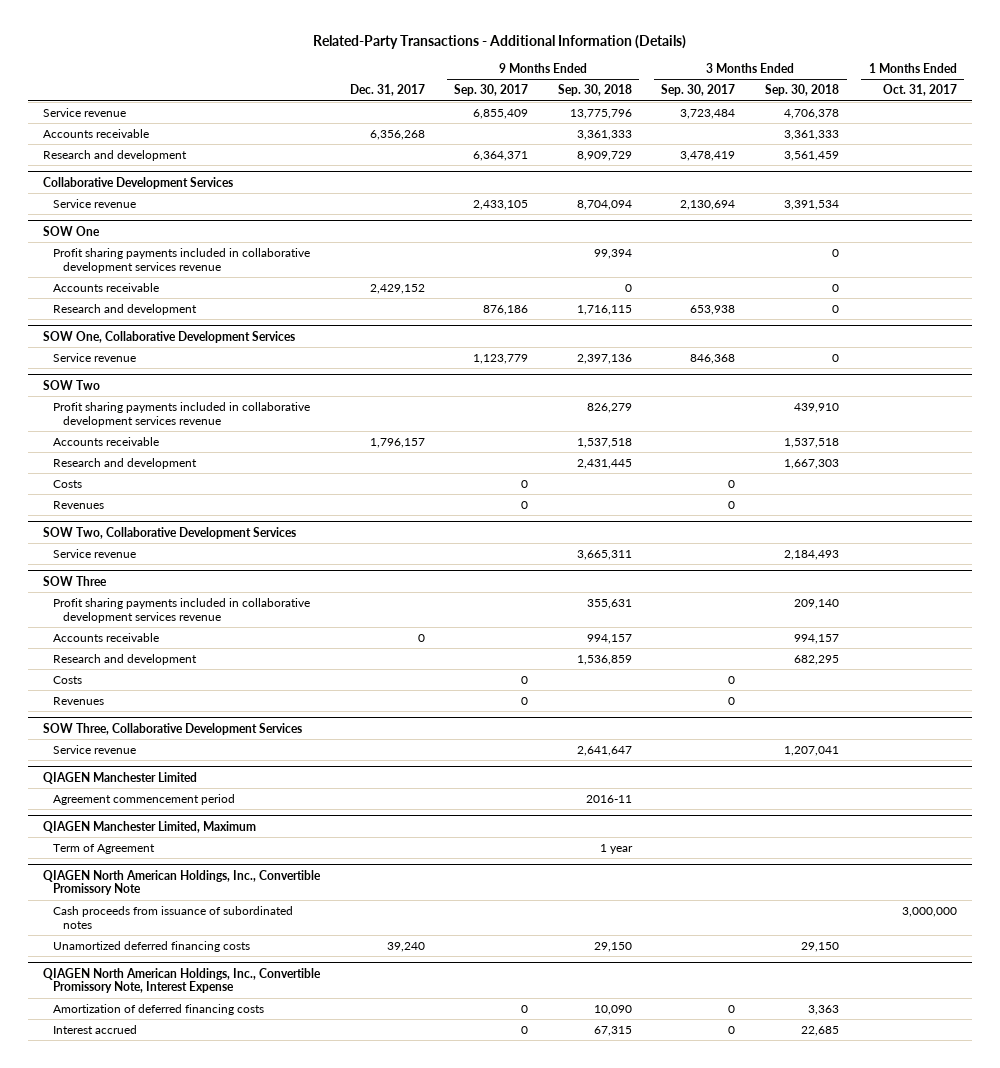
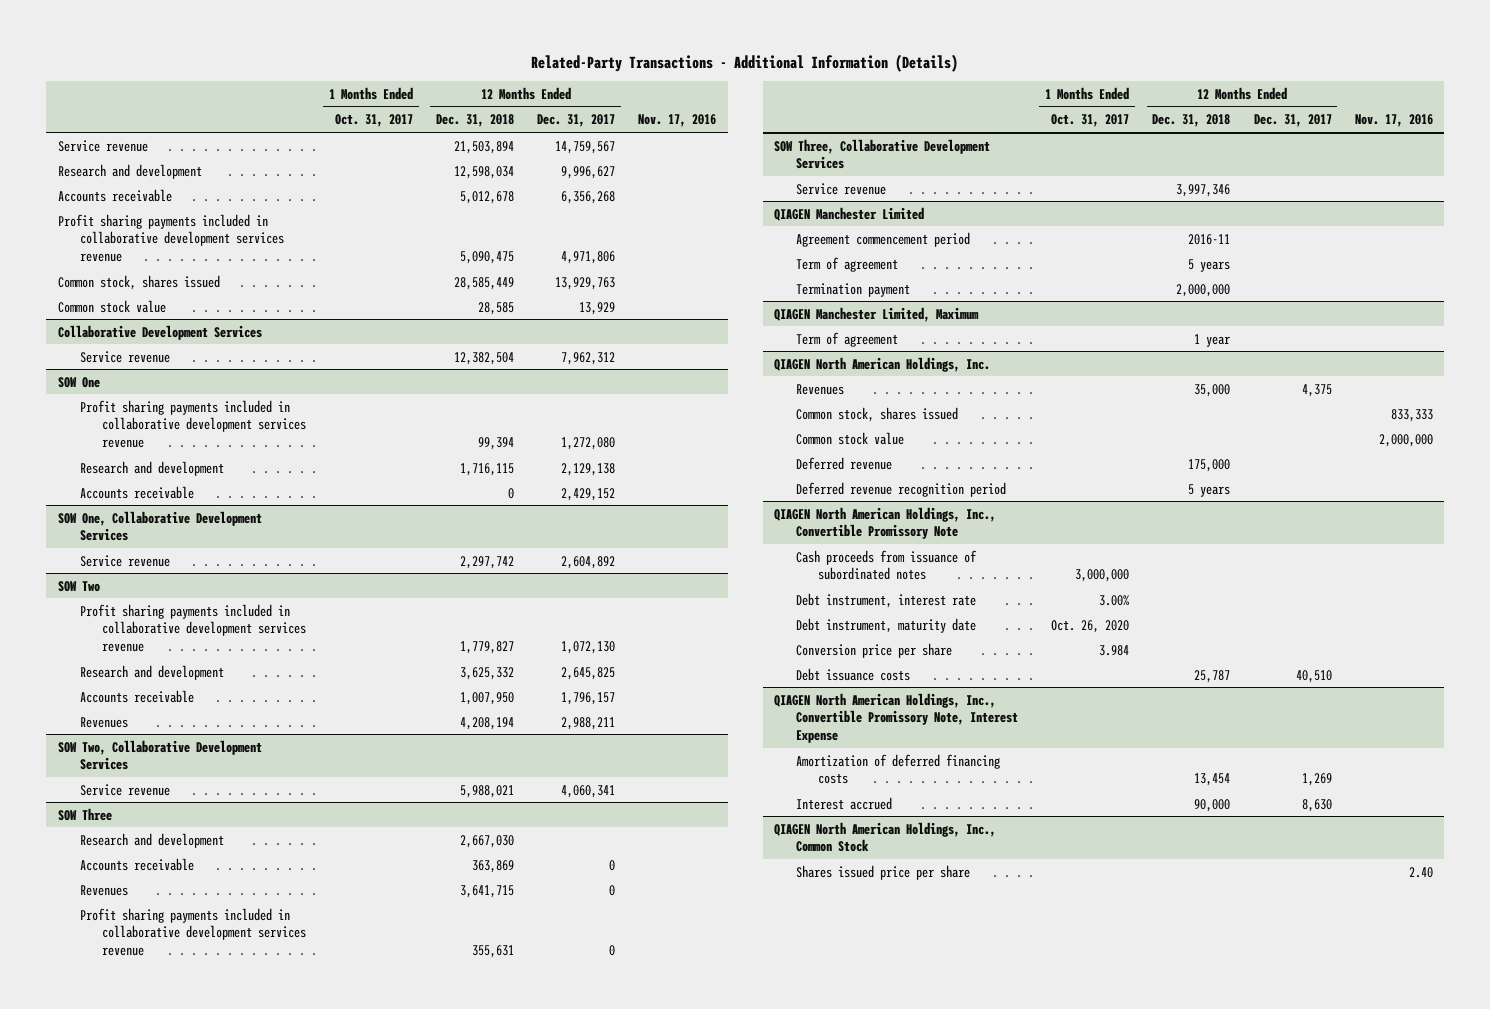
- | Dec. 31, 2017 | 9 Months Ended Sep. 30, 2017 | 9 Months Ended Sep. 30, 2018 | 3 Months Ended Sep. 30, 2017 | 3 Months Ended Sep. 30, 2018 | 1 Months Ended Oct. 31, 2017
+ | 1 Months Ended Oct. 31, 2017 | 12 Months Ended Dec. 31, 2018 | 12 Months Ended Dec. 31, 2017 | Nov. 17, 2016
moved down: Accounts receivable | | 5,012,678 | 6,356,268 |
+ Profit sharing payments included in collaborative development services revenue | | 5,090,475 | 4,971,806 |
+ Common stock, shares issued | | 28,585,449 | 13,929,763 |
+ Common stock value | | 28,585 | 13,929 |
@ SOW One
moved down: Accounts receivable | | 0 | 2,429,152 |
@ SOW Two
- Costs | | 0 | | 0 | |
moved down: Accounts receivable | | 1,007,950 | 1,796,157 |
@ SOW Three
- Costs | | 0 | | 0 | |
moved down: Accounts receivable | | 363,869 | 0 |
moved down: Profit sharing payments included in collaborative development services revenue | | 355,631 | 0 |
@ QIAGEN Manchester Limited
+ Term of agreement | | 5 years | |
+ Termination payment | | 2,000,000 | |
@ QIAGEN Manchester Limited, Maximum
- Term of Agreement | | | 1 year | | |
+ Term of agreement | | 1 year | |
+ QIAGEN North American Holdings, Inc.
+ Revenues | | 35,000 | 4,375 |
+ Common stock, shares issued | | | | 833,333
+ Common stock value | | | | 2,000,000
+ Deferred revenue | | 175,000 | |
+ Deferred revenue recognition period | | 5 years | |
@ QIAGEN North American Holdings, Inc., Convertible Promissory Note
- Unamortized deferred financing costs | 39,240 | | 29,150 | | 29,150 |
+ Debt instrument, interest rate | 3.00% | | |
+ Debt instrument, maturity date | Oct. 26, 2020 | | |
+ Conversion price per share | 3.984 | | |
+ Debt issuance costs | | 25,787 | 40,510 |
+ QIAGEN North American Holdings, Inc., Common Stock
+ Shares issued price per share | | | | 2.40

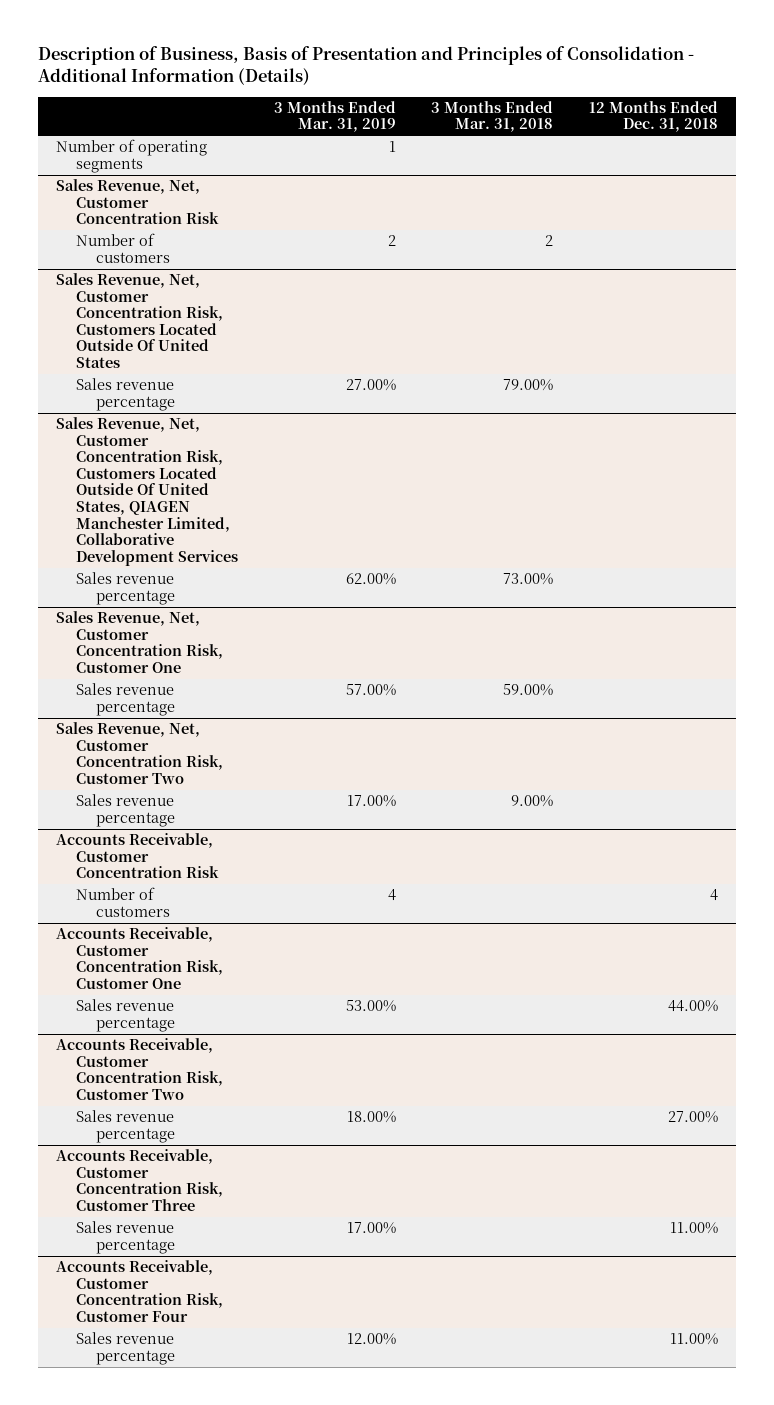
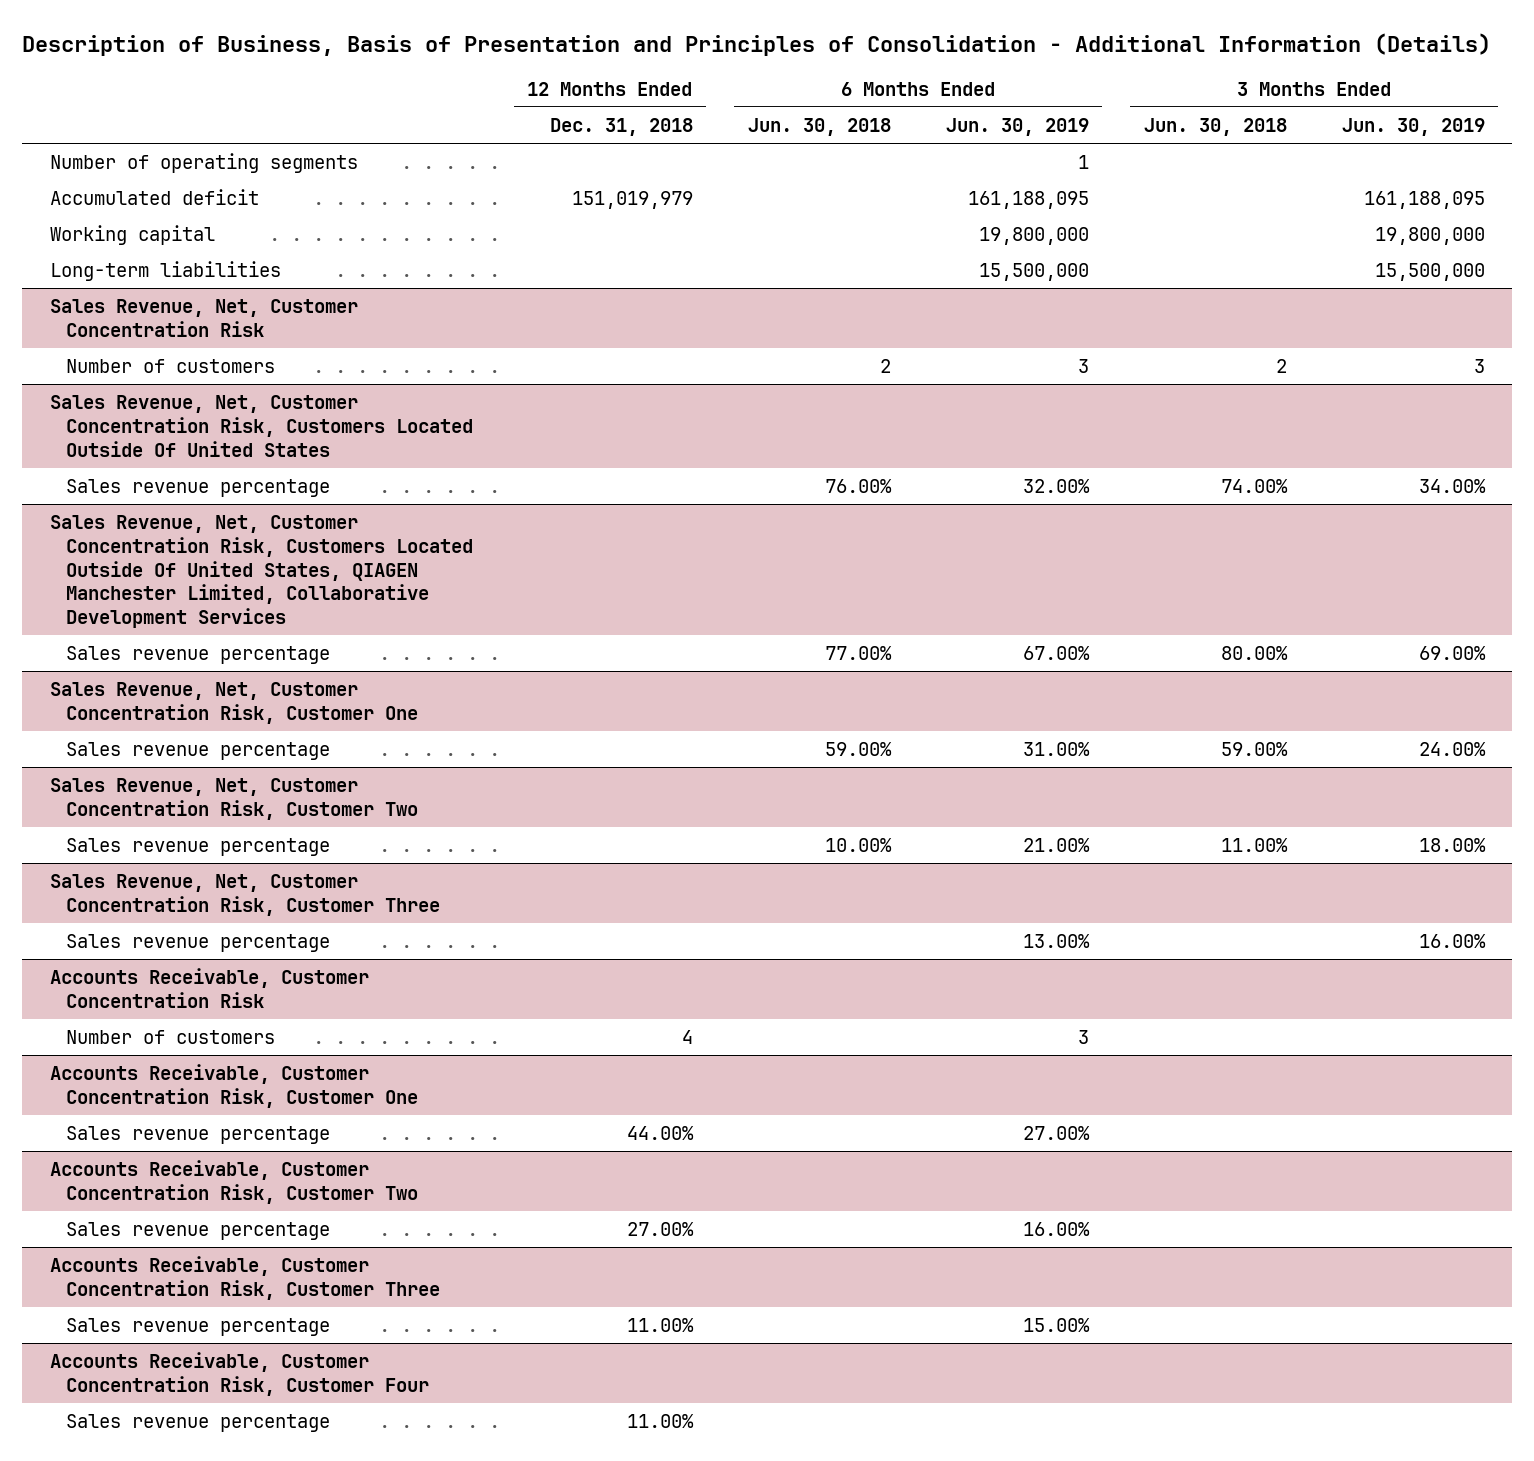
- | 3 Months Ended Mar. 31, 2019 | 3 Months Ended Mar. 31, 2018 | 12 Months Ended Dec. 31, 2018
+ | 12 Months Ended Dec. 31, 2018 | 6 Months Ended Jun. 30, 2018 | 6 Months Ended Jun. 30, 2019 | 3 Months Ended Jun. 30, 2018 | 3 Months Ended Jun. 30, 2019
+ Accumulated deficit | 151,019,979 | | 161,188,095 | | 161,188,095
+ Working capital | | | 19,800,000 | | 19,800,000
+ Long-term liabilities | | | 15,500,000 | | 15,500,000
+ Sales Revenue, Net, Customer Concentration Risk, Customer Three
+ Sales revenue percentage | | | 13.00% | | 16.00%

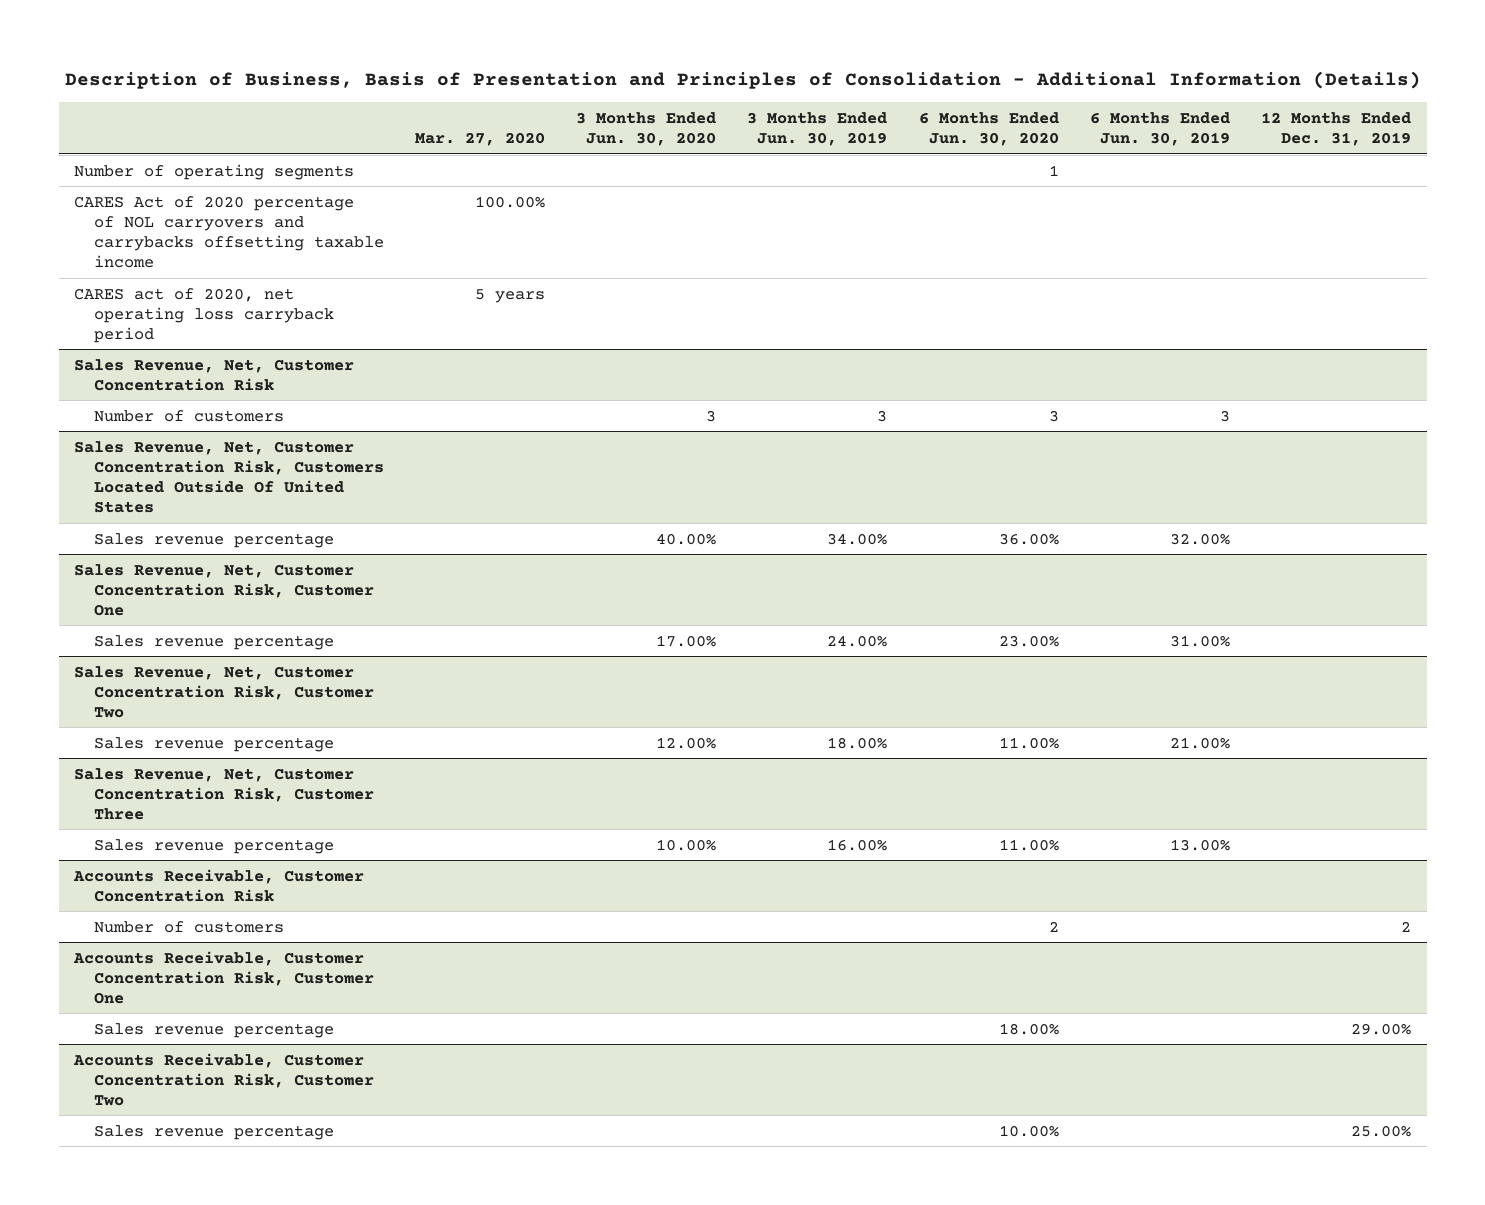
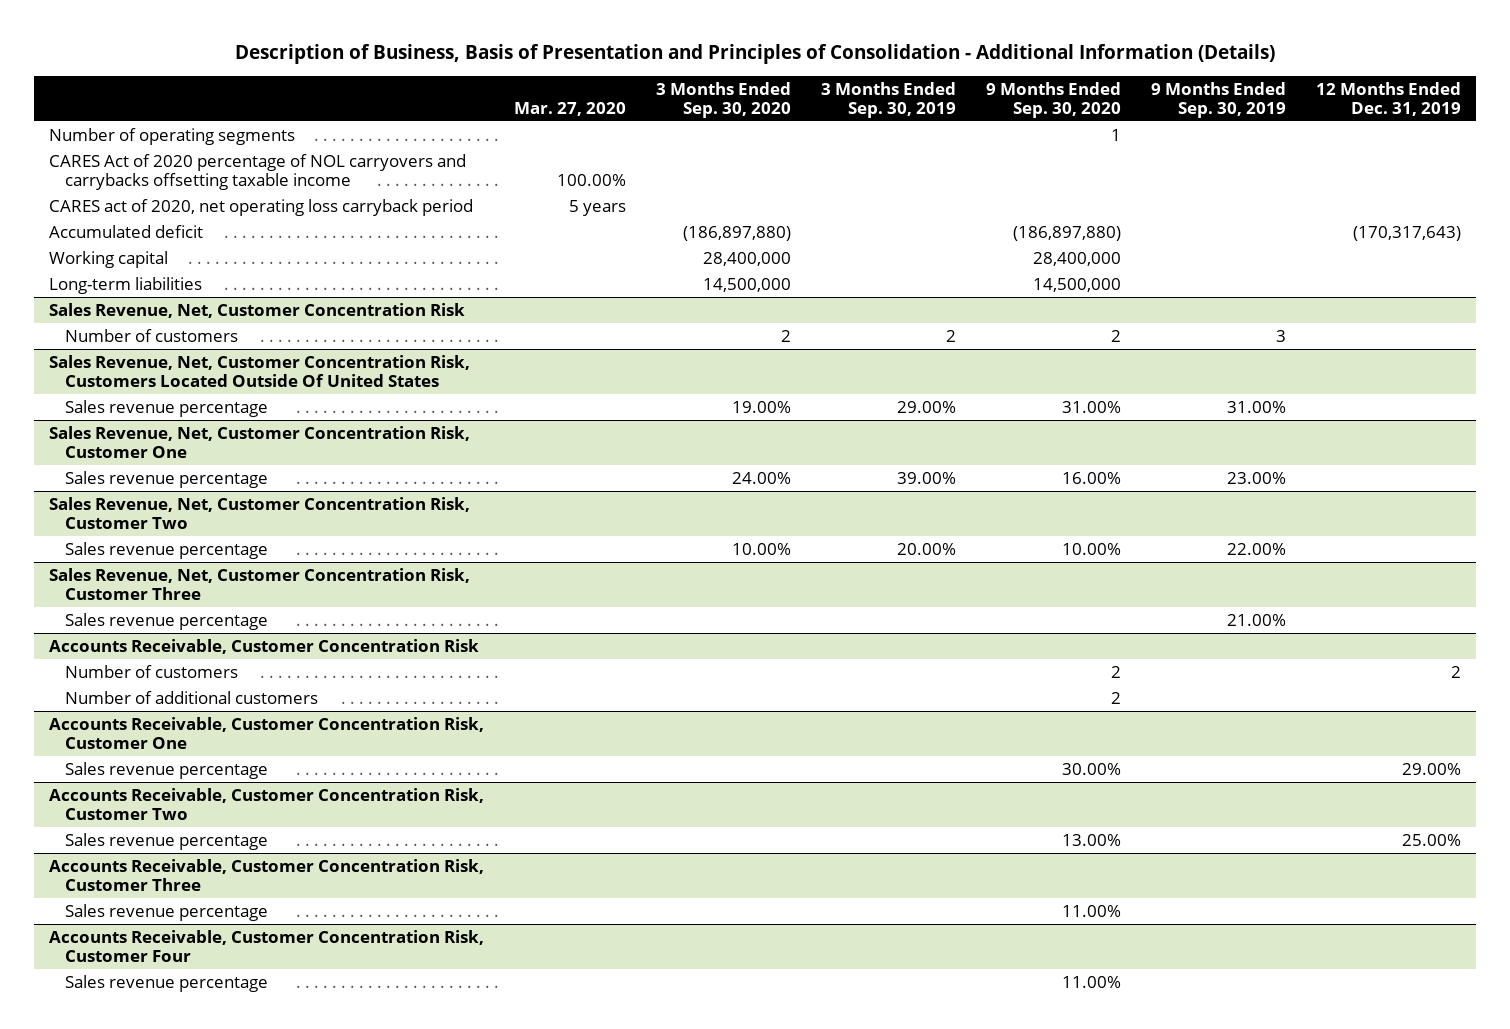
- | Mar. 27, 2020 | 3 Months Ended Jun. 30, 2020 | 3 Months Ended Jun. 30, 2019 | 6 Months Ended Jun. 30, 2020 | 6 Months Ended Jun. 30, 2019 | 12 Months Ended Dec. 31, 2019
+ | Mar. 27, 2020 | 3 Months Ended Sep. 30, 2020 | 3 Months Ended Sep. 30, 2019 | 9 Months Ended Sep. 30, 2020 | 9 Months Ended Sep. 30, 2019 | 12 Months Ended Dec. 31, 2019
+ Accumulated deficit | | (186,897,880) | | (186,897,880) | | (170,317,643)
+ Working capital | | 28,400,000 | | 28,400,000 | |
+ Long-term liabilities | | 14,500,000 | | 14,500,000 | |
@ Accounts Receivable, Customer Concentration Risk
+ Number of additional customers | | | | 2 | |
+ Accounts Receivable, Customer Concentration Risk, Customer Three
+ Sales revenue percentage | | | | 11.00% | |
+ Accounts Receivable, Customer Concentration Risk, Customer Four
+ Sales revenue percentage | | | | 11.00% | |

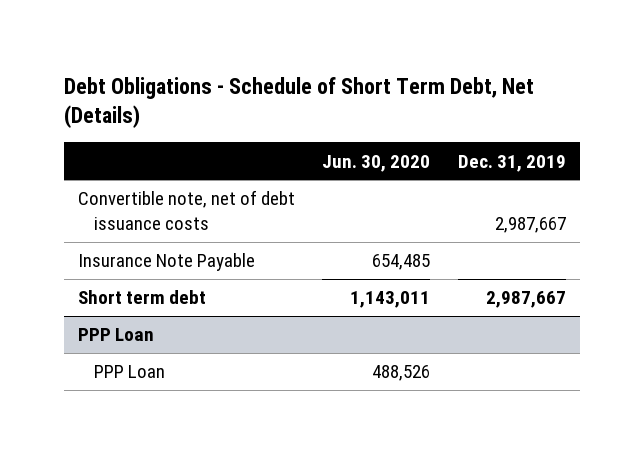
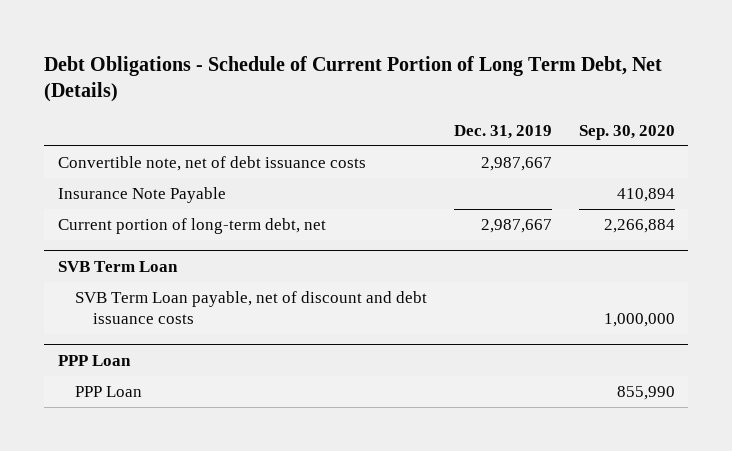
- Debt Obligations - Schedule of Short Term Debt, Net (Details)
+ Debt Obligations - Schedule of Current Portion of Long Term Debt, Net (Details)
- | Jun. 30, 2020 | Dec. 31, 2019
+ | Dec. 31, 2019 | Sep. 30, 2020
- Short term debt | 1,143,011 | 2,987,667
+ Current portion of long-term debt, net | 2,987,667 | 2,266,884
+ SVB Term Loan
+ SVB Term Loan payable, net of discount and debt issuance costs | | 1,000,000

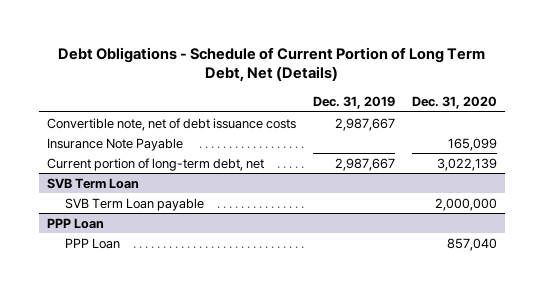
- | Dec. 31, 2019 | Sep. 30, 2020
+ | Dec. 31, 2019 | Dec. 31, 2020
@ SVB Term Loan
- SVB Term Loan payable, net of discount and debt issuance costs | | 1,000,000
+ SVB Term Loan payable | | 2,000,000

